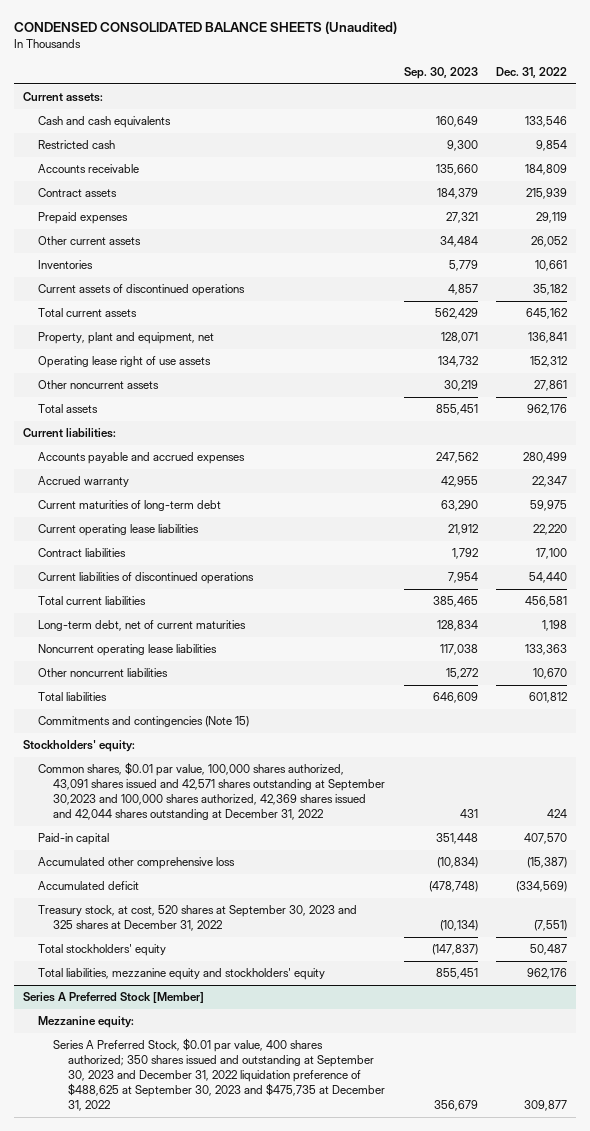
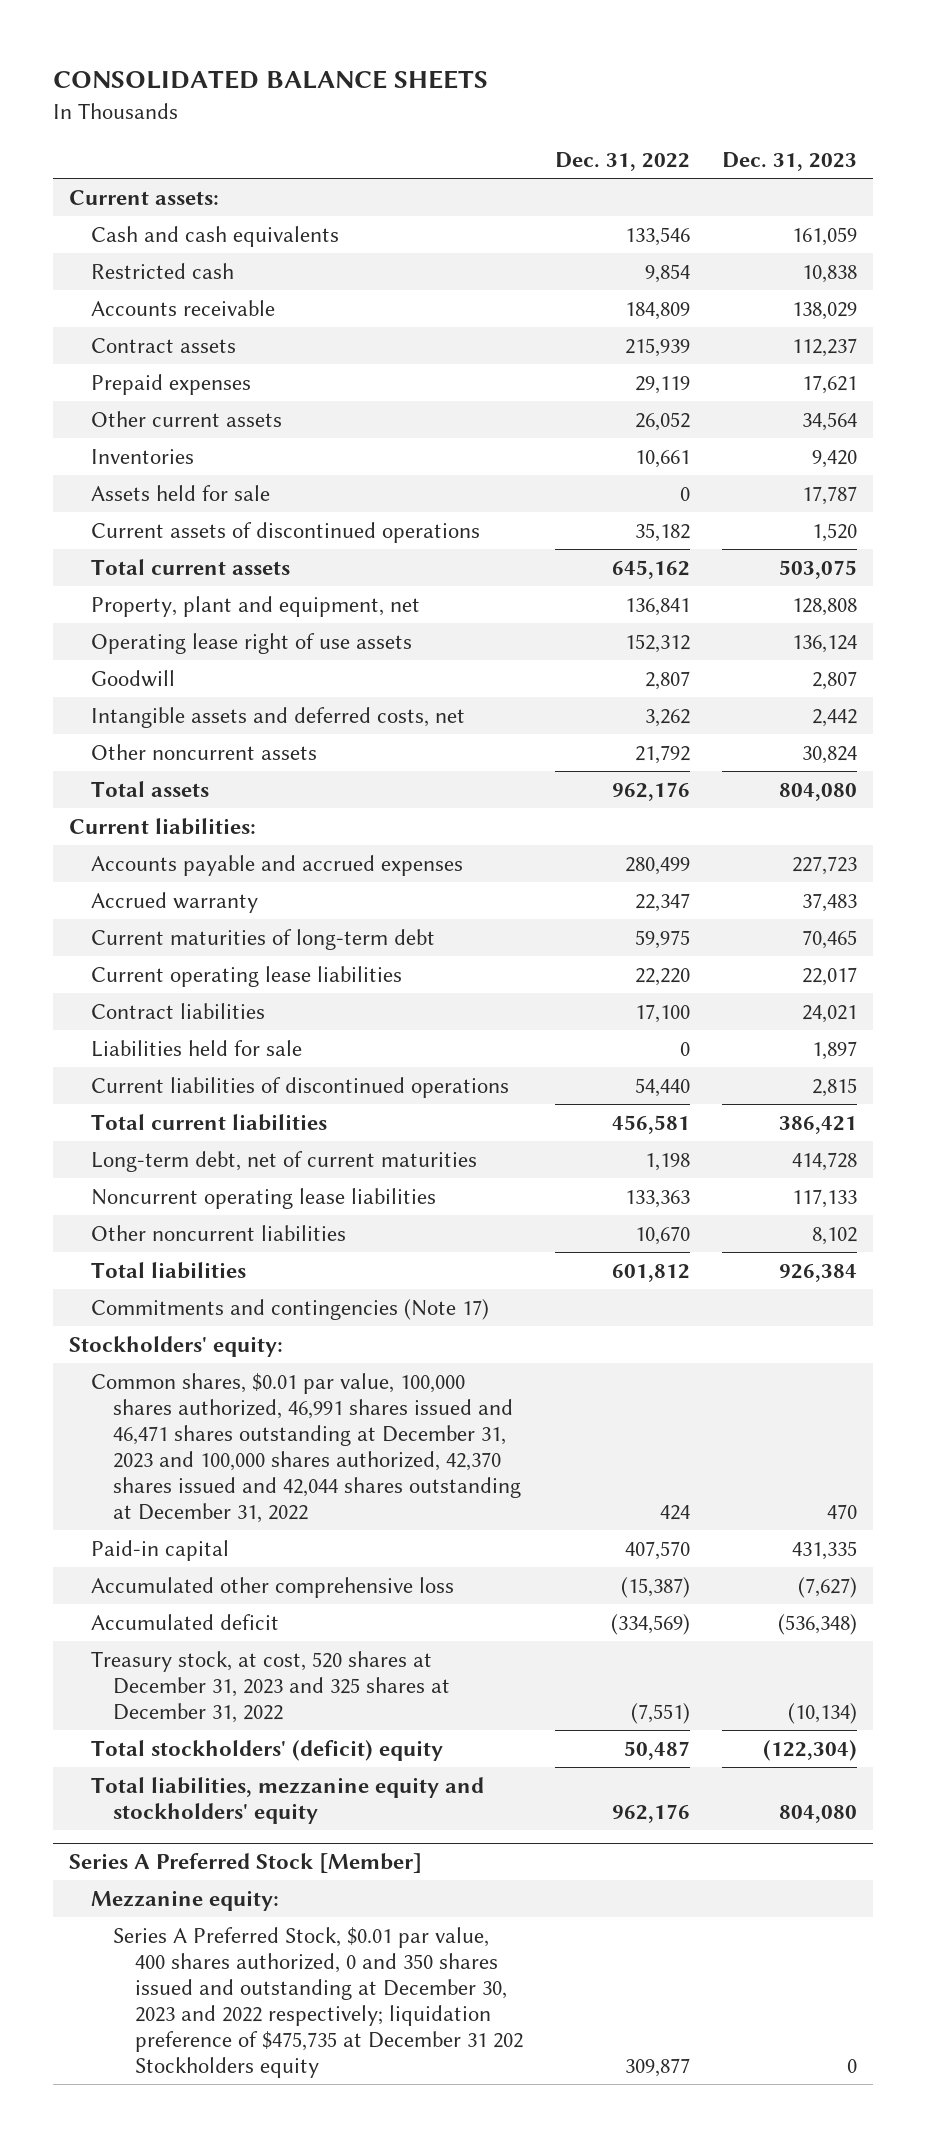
- CONDENSED CONSOLIDATED BALANCE SHEETS (Unaudited)
+ CONSOLIDATED BALANCE SHEETS
- | Sep. 30, 2023 | Dec. 31, 2022
+ | Dec. 31, 2022 | Dec. 31, 2023
+ Assets held for sale | 0 | 17,787
- Other noncurrent assets | 30,219 | 27,861
+ Goodwill | 2,807 | 2,807
+ Intangible assets and deferred costs, net | 3,262 | 2,442
+ Other noncurrent assets | 21,792 | 30,824
+ Liabilities held for sale | 0 | 1,897
- Commitments and contingencies (Note 15)
+ Commitments and contingencies (Note 17)
- Common shares, $0.01 par value, 100,000 shares authorized, 43,091 shares issued and 42,571 shares outstanding at September 30,2023 and 100,000 shares authorized, 42,369 shares issued and 42,044 shares outstanding at December 31, 2022 | 431 | 424
+ Common shares, $0.01 par value, 100,000 shares authorized, 46,991 shares issued and 46,471 shares outstanding at December 31, 2023 and 100,000 shares authorized, 42,370 shares issued and 42,044 shares outstanding at December 31, 2022 | 424 | 470
- Treasury stock, at cost, 520 shares at September 30, 2023 and 325 shares at December 31, 2022 | (10,134) | (7,551)
- Total stockholders' equity | (147,837) | 50,487
+ Treasury stock, at cost, 520 shares at December 31, 2023 and 325 shares at December 31, 2022 | (7,551) | (10,134)
+ Total stockholders' (deficit) equity | 50,487 | (122,304)
@ Series A Preferred Stock [Member]
- Series A Preferred Stock, $0.01 par value, 400 shares authorized; 350 shares issued and outstanding at September 30, 2023 and December 31, 2022 liquidation preference of $488,625 at September 30, 2023 and $475,735 at December 31, 2022 | 356,679 | 309,877
+ Series A Preferred Stock, $0.01 par value, 400 shares authorized, 0 and 350 shares issued and outstanding at December 30, 2023 and 2022 respectively; liquidation preference of $475,735 at December 31 202 Stockholders equity | 309,877 | 0

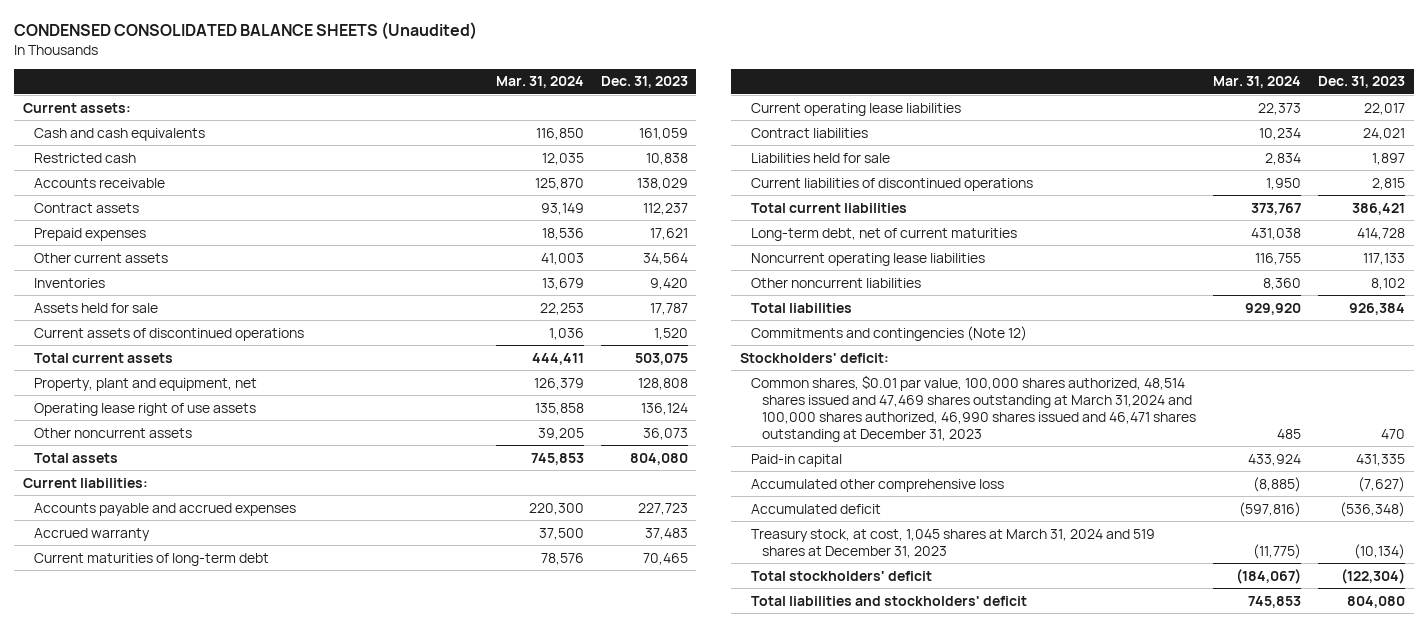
- CONSOLIDATED BALANCE SHEETS
+ CONDENSED CONSOLIDATED BALANCE SHEETS (Unaudited)
- | Dec. 31, 2022 | Dec. 31, 2023
+ | Mar. 31, 2024 | Dec. 31, 2023
- Goodwill | 2,807 | 2,807
- Intangible assets and deferred costs, net | 3,262 | 2,442
- Other noncurrent assets | 21,792 | 30,824
+ Other noncurrent assets | 39,205 | 36,073
- Commitments and contingencies (Note 17)
- Stockholders' equity:
- Common shares, $0.01 par value, 100,000 shares authorized, 46,991 shares issued and 46,471 shares outstanding at December 31, 2023 and 100,000 shares authorized, 42,370 shares issued and 42,044 shares outstanding at December 31, 2022 | 424 | 470
+ Commitments and contingencies (Note 12)
+ Stockholders' deficit:
+ Common shares, $0.01 par value, 100,000 shares authorized, 48,514 shares issued and 47,469 shares outstanding at March 31,2024 and 100,000 shares authorized, 46,990 shares issued and 46,471 shares outstanding at December 31, 2023 | 485 | 470
- Treasury stock, at cost, 520 shares at December 31, 2023 and 325 shares at December 31, 2022 | (7,551) | (10,134)
- Total stockholders' (deficit) equity | 50,487 | (122,304)
- Total liabilities, mezzanine equity and stockholders' equity | 962,176 | 804,080
- Series A Preferred Stock [Member]
- Mezzanine equity:
- Series A Preferred Stock, $0.01 par value, 400 shares authorized, 0 and 350 shares issued and outstanding at December 30, 2023 and 2022 respectively; liquidation preference of $475,735 at December 31 202 Stockholders equity | 309,877 | 0
+ Treasury stock, at cost, 1,045 shares at March 31, 2024 and 519 shares at December 31, 2023 | (11,775) | (10,134)
+ Total stockholders' deficit | (184,067) | (122,304)
+ Total liabilities and stockholders' deficit | 745,853 | 804,080

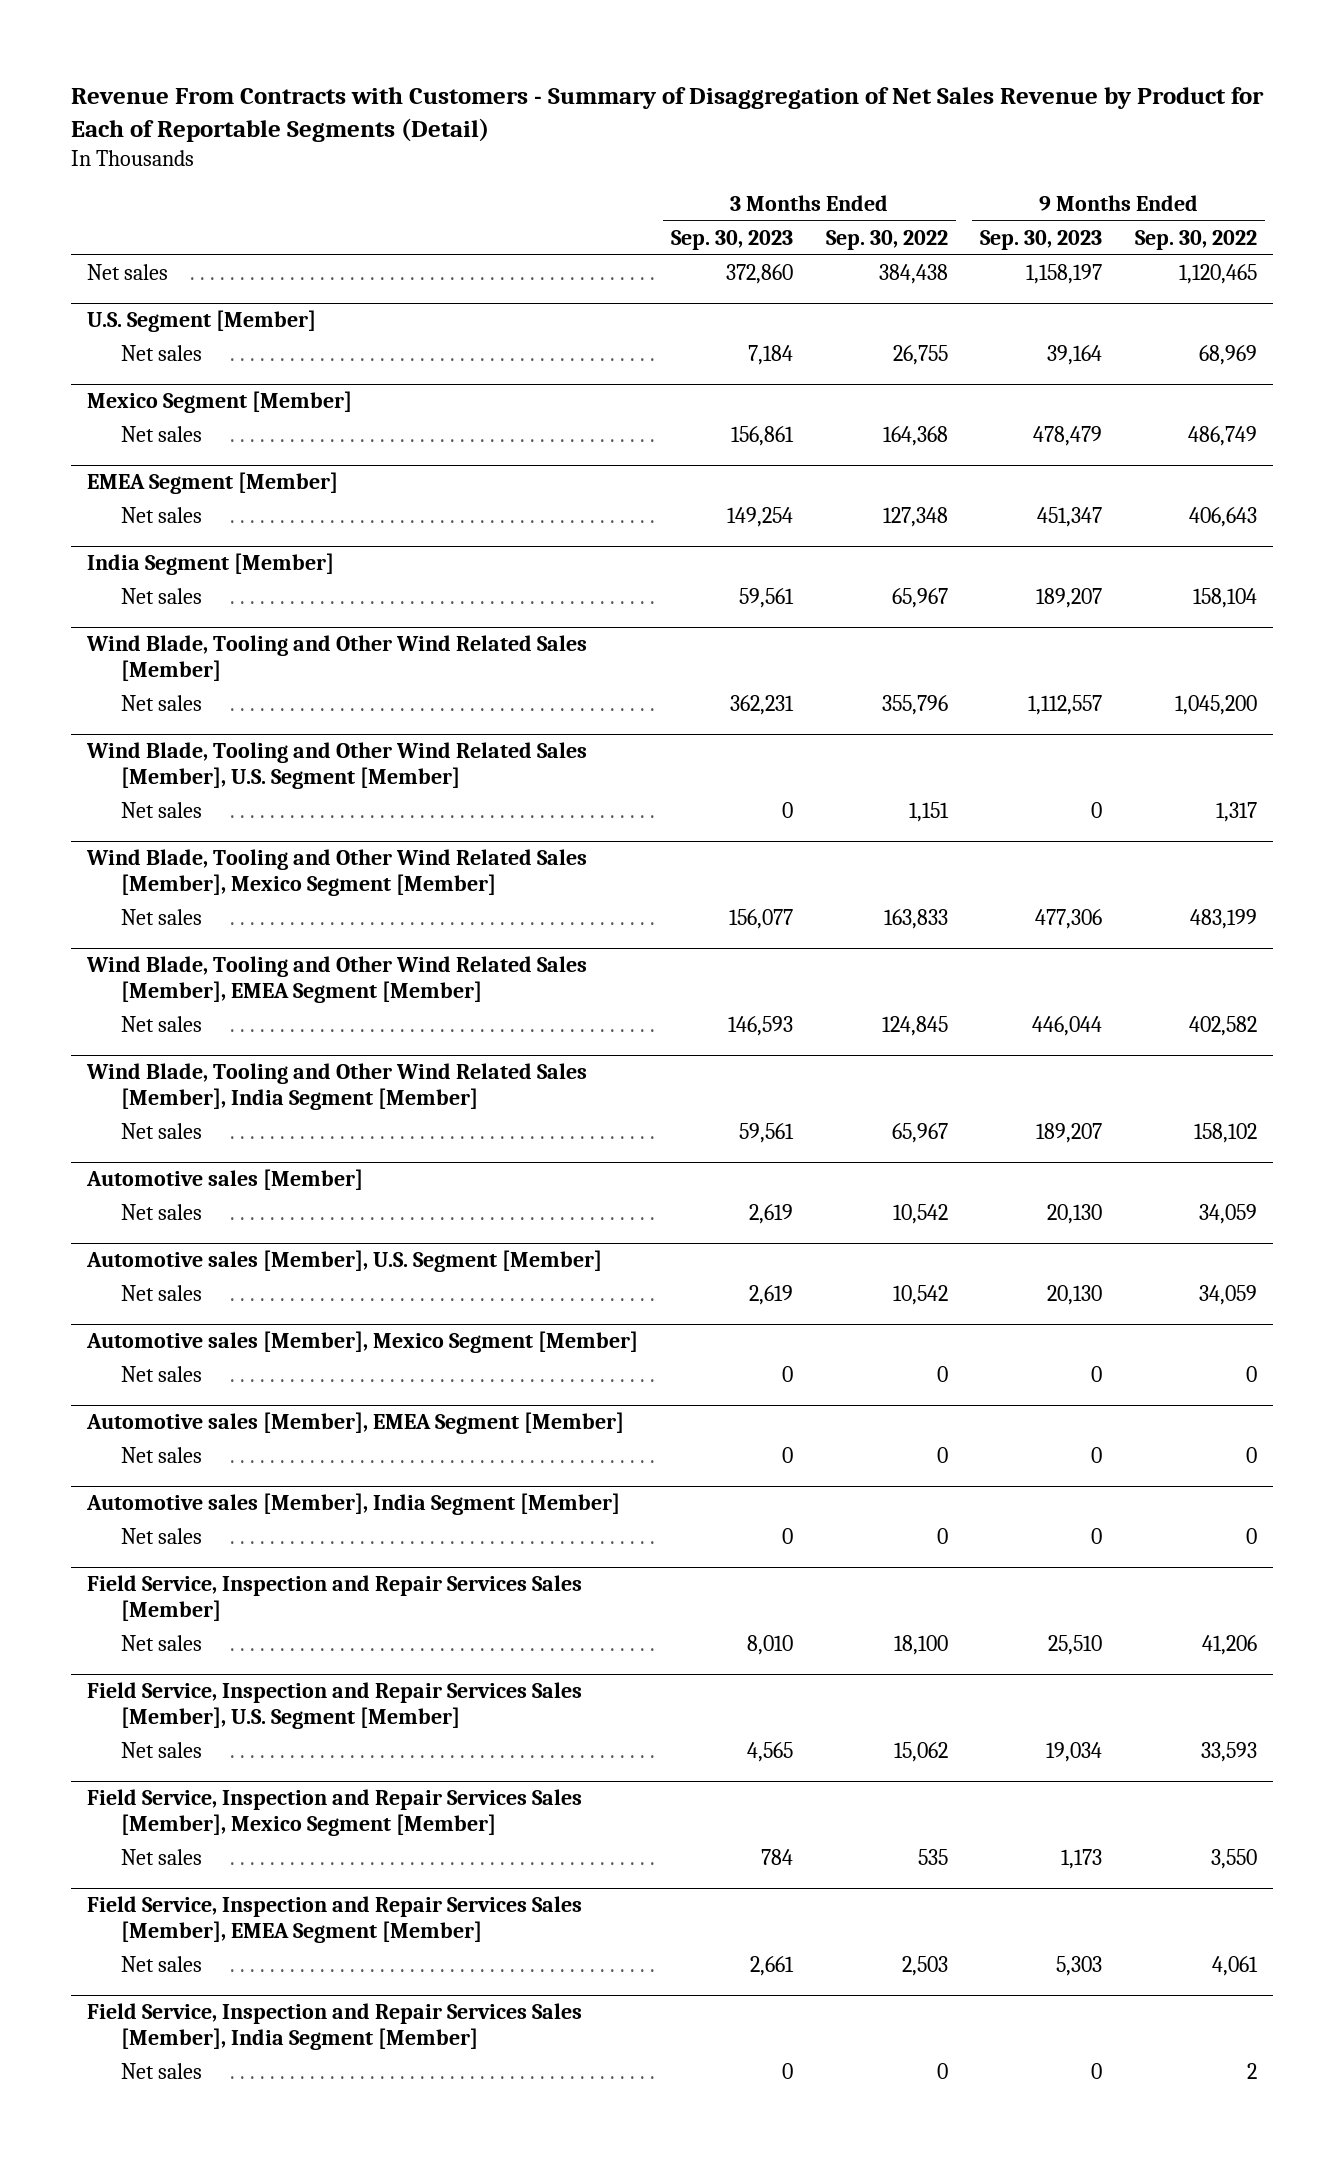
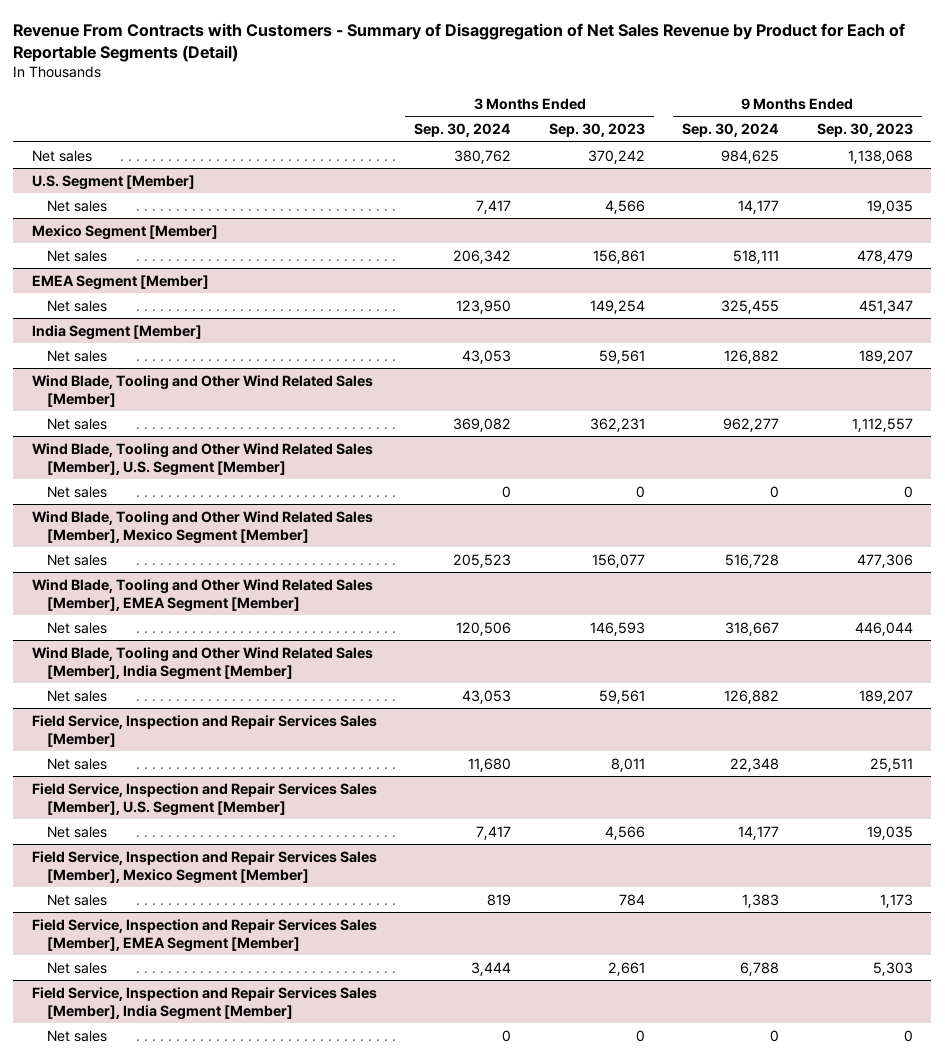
- | 3 Months Ended Sep. 30, 2023 | 3 Months Ended Sep. 30, 2022 | 9 Months Ended Sep. 30, 2023 | 9 Months Ended Sep. 30, 2022
+ | 3 Months Ended Sep. 30, 2024 | 3 Months Ended Sep. 30, 2023 | 9 Months Ended Sep. 30, 2024 | 9 Months Ended Sep. 30, 2023
- Net sales | 372,860 | 384,438 | 1,158,197 | 1,120,465
+ Net sales | 380,762 | 370,242 | 984,625 | 1,138,068
@ U.S. Segment [Member]
- Net sales | 7,184 | 26,755 | 39,164 | 68,969
+ Net sales | 7,417 | 4,566 | 14,177 | 19,035
- Automotive sales [Member]
- Net sales | 2,619 | 10,542 | 20,130 | 34,059
- Automotive sales [Member], U.S. Segment [Member]
- Net sales | 2,619 | 10,542 | 20,130 | 34,059
- Automotive sales [Member], Mexico Segment [Member]
- Net sales | 0 | 0 | 0 | 0
- Automotive sales [Member], EMEA Segment [Member]
- Net sales | 0 | 0 | 0 | 0
- Automotive sales [Member], India Segment [Member]
- Net sales | 0 | 0 | 0 | 0
@ Field Service, Inspection and Repair Services Sales [Member]
- Net sales | 8,010 | 18,100 | 25,510 | 41,206
+ Net sales | 11,680 | 8,011 | 22,348 | 25,511
@ Field Service, Inspection and Repair Services Sales [Member], U.S. Segment [Member]
- Net sales | 4,565 | 15,062 | 19,034 | 33,593
+ Net sales | 7,417 | 4,566 | 14,177 | 19,035

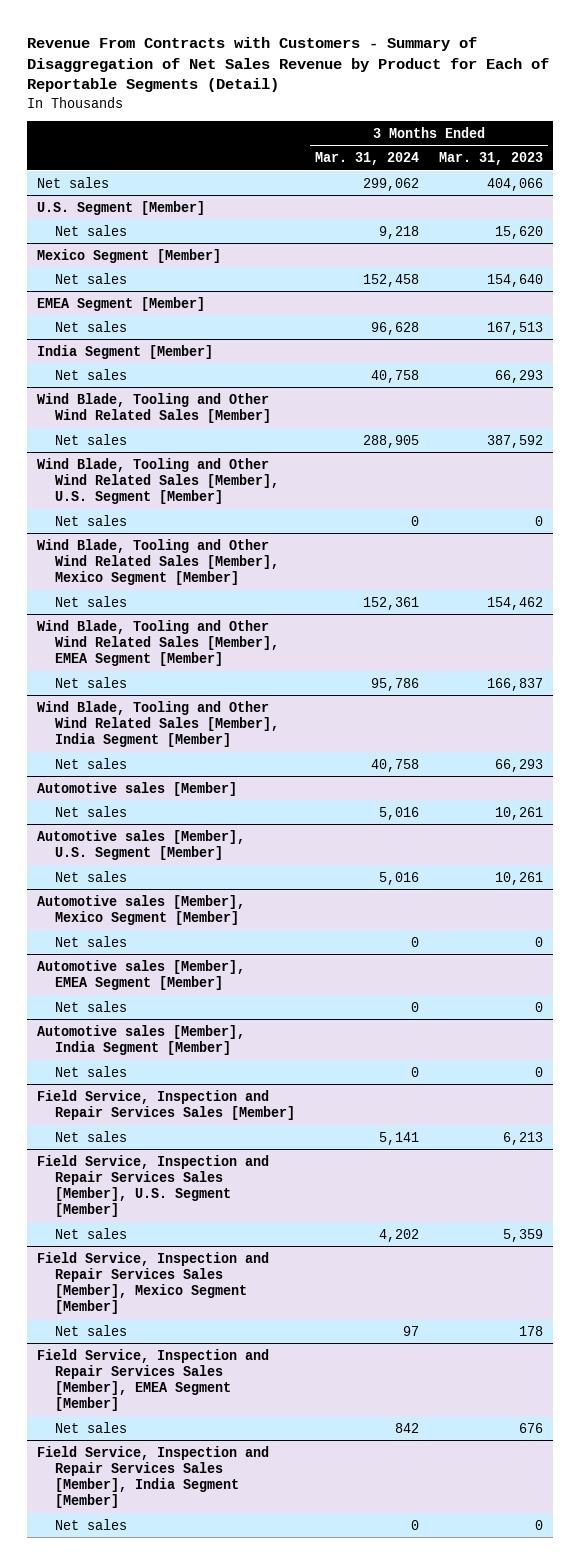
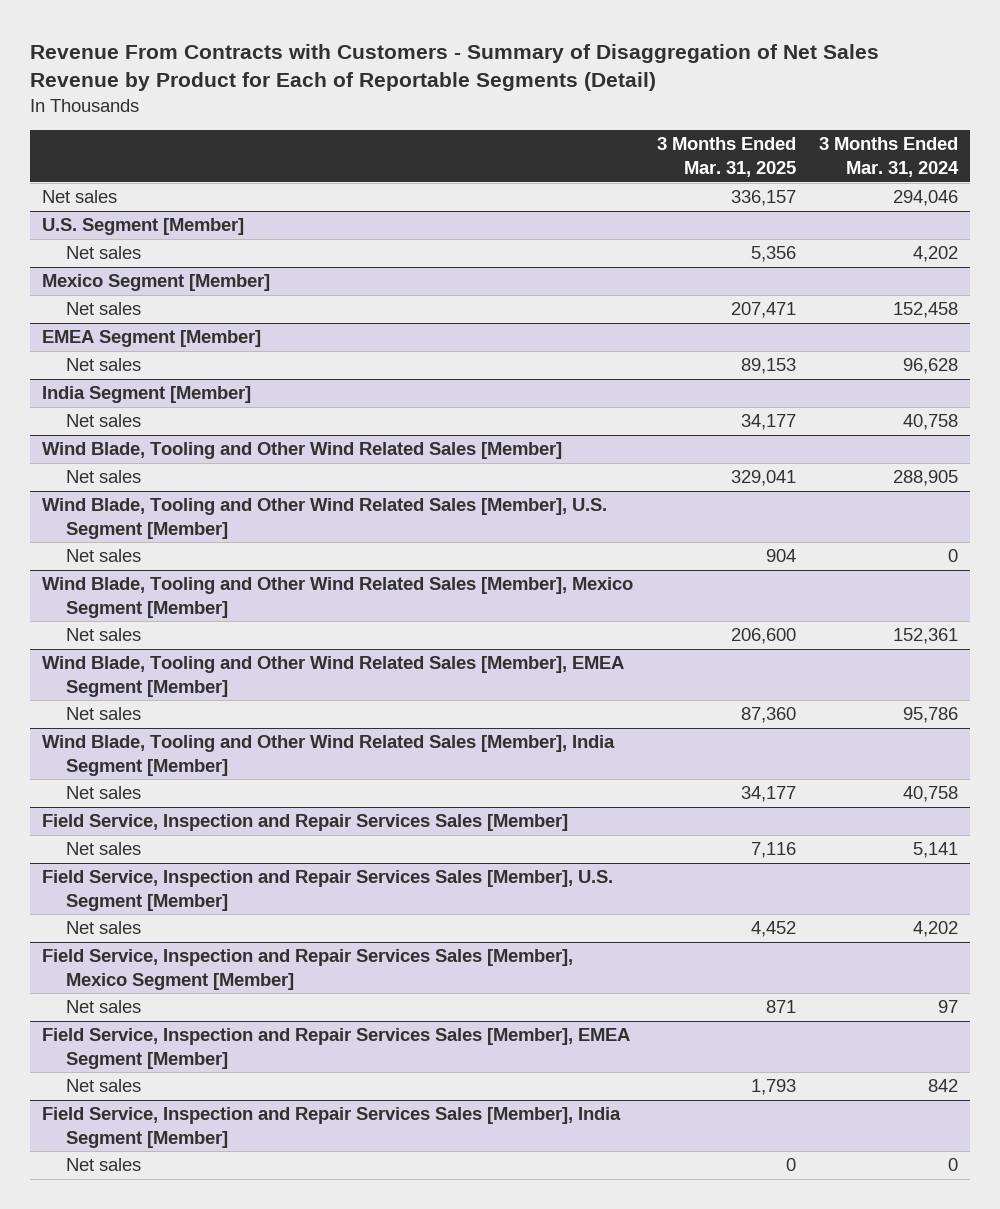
- | 3 Months Ended Mar. 31, 2024 | 3 Months Ended Mar. 31, 2023
+ | 3 Months Ended Mar. 31, 2025 | 3 Months Ended Mar. 31, 2024
- Net sales | 299,062 | 404,066
+ Net sales | 336,157 | 294,046
@ U.S. Segment [Member]
- Net sales | 9,218 | 15,620
+ Net sales | 5,356 | 4,202
- Automotive sales [Member]
- Net sales | 5,016 | 10,261
- Automotive sales [Member], U.S. Segment [Member]
- Net sales | 5,016 | 10,261
- Automotive sales [Member], Mexico Segment [Member]
- Net sales | 0 | 0
- Automotive sales [Member], EMEA Segment [Member]
- Net sales | 0 | 0
- Automotive sales [Member], India Segment [Member]
- Net sales | 0 | 0

